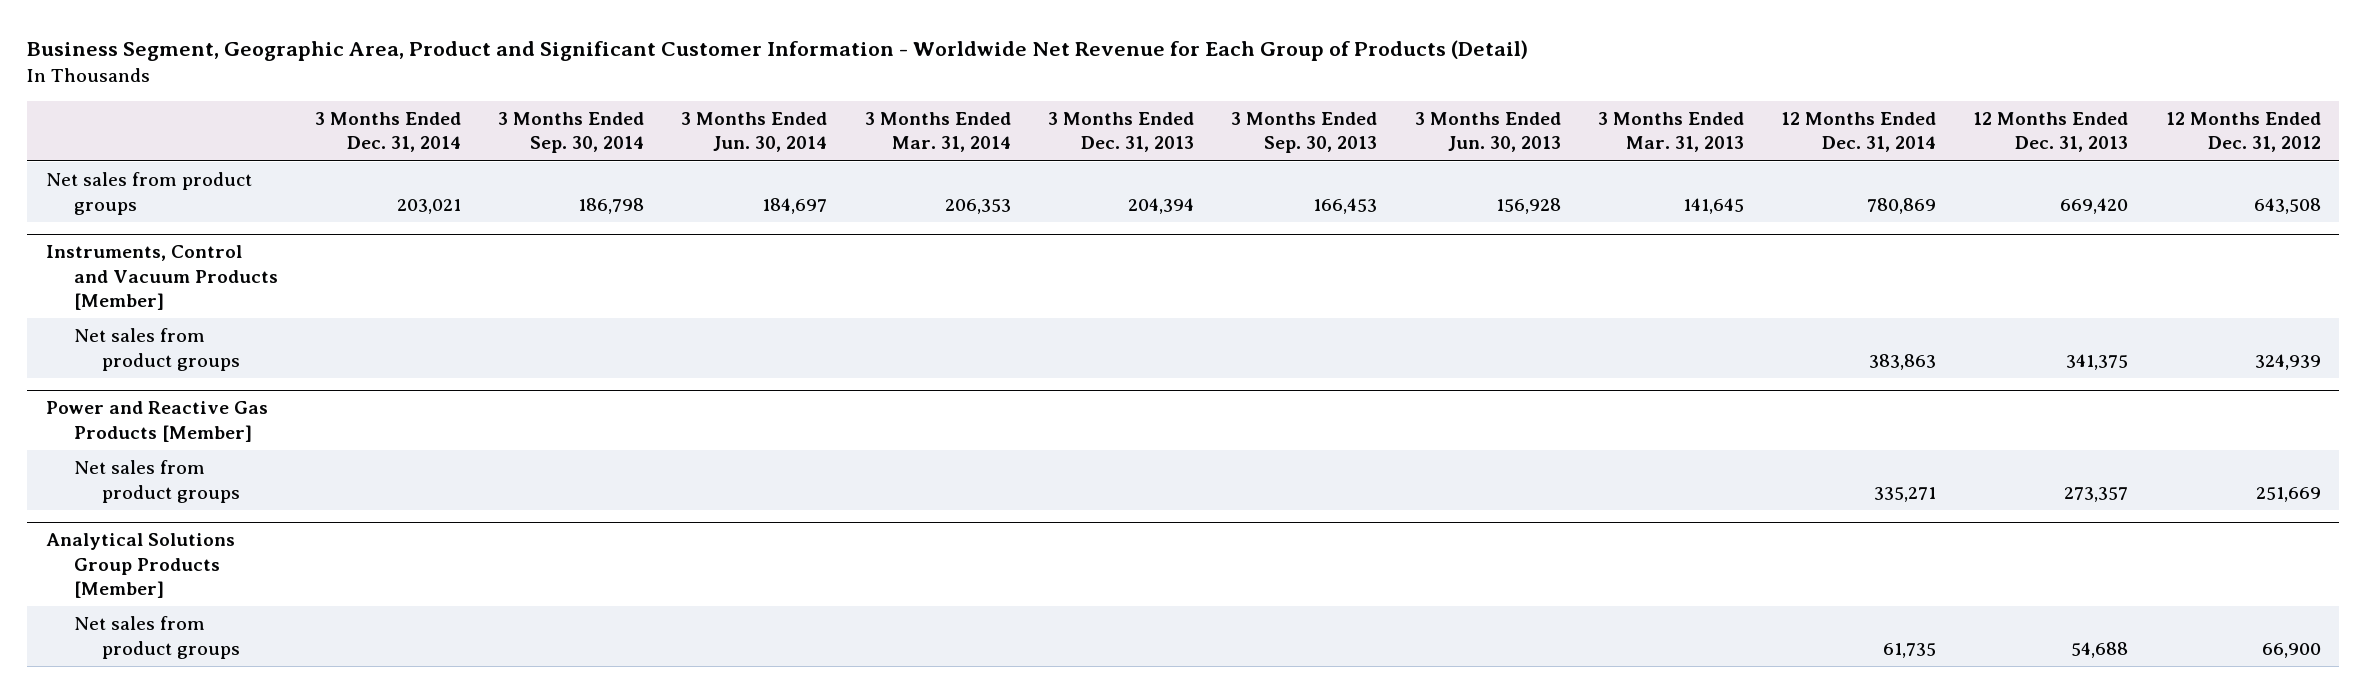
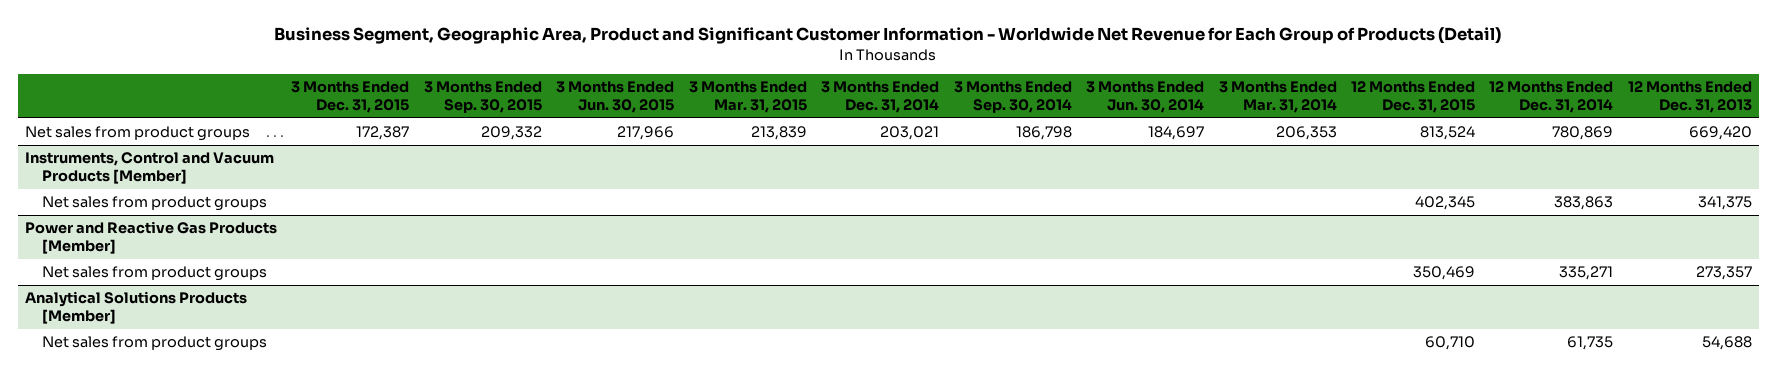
- | 3 Months Ended Dec. 31, 2014 | 3 Months Ended Sep. 30, 2014 | 3 Months Ended Jun. 30, 2014 | 3 Months Ended Mar. 31, 2014 | 3 Months Ended Dec. 31, 2013 | 3 Months Ended Sep. 30, 2013 | 3 Months Ended Jun. 30, 2013 | 3 Months Ended Mar. 31, 2013 | 12 Months Ended Dec. 31, 2014 | 12 Months Ended Dec. 31, 2013 | 12 Months Ended Dec. 31, 2012
+ | 3 Months Ended Dec. 31, 2015 | 3 Months Ended Sep. 30, 2015 | 3 Months Ended Jun. 30, 2015 | 3 Months Ended Mar. 31, 2015 | 3 Months Ended Dec. 31, 2014 | 3 Months Ended Sep. 30, 2014 | 3 Months Ended Jun. 30, 2014 | 3 Months Ended Mar. 31, 2014 | 12 Months Ended Dec. 31, 2015 | 12 Months Ended Dec. 31, 2014 | 12 Months Ended Dec. 31, 2013
- Analytical Solutions Group Products [Member]
+ Analytical Solutions Products [Member]

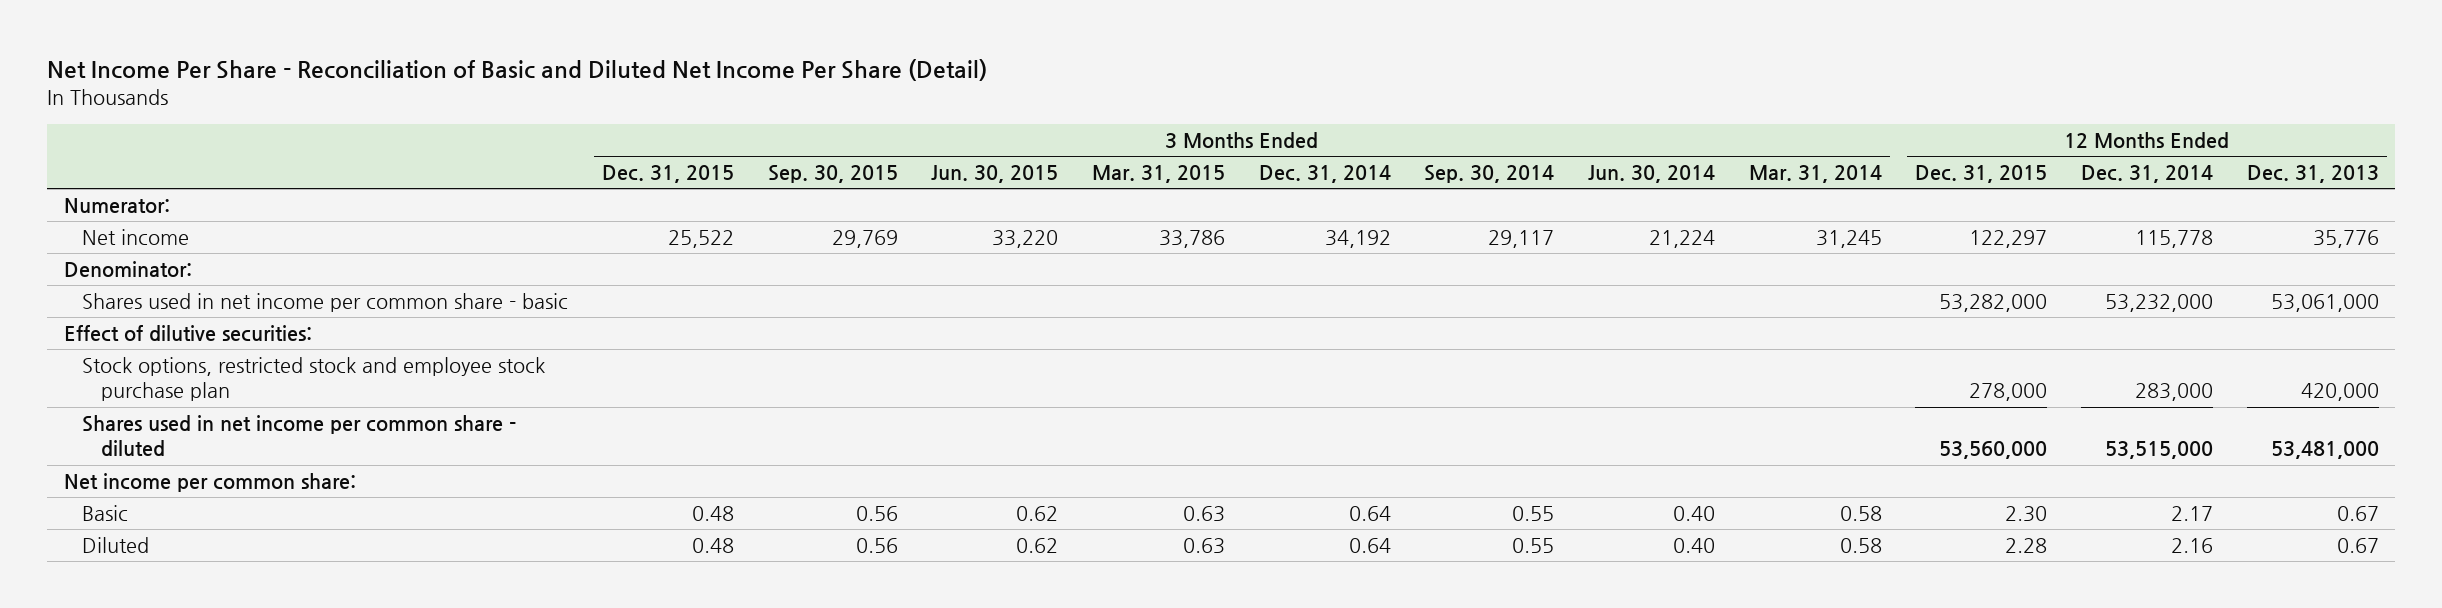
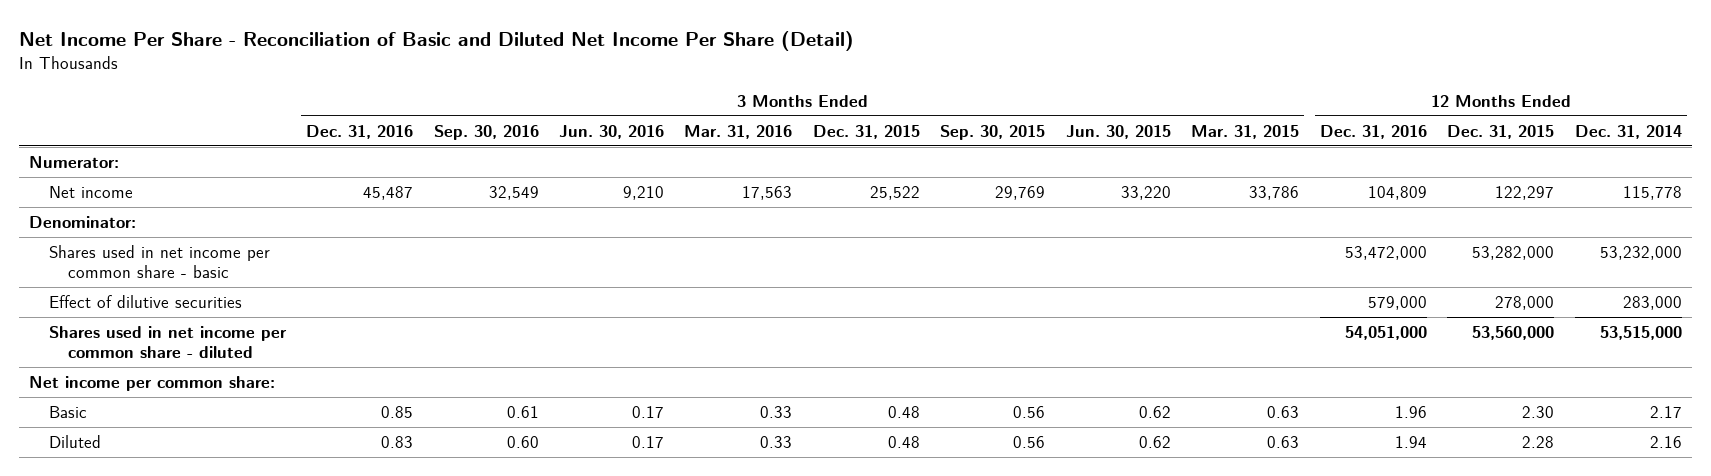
- | 3 Months Ended Dec. 31, 2015 | 3 Months Ended Sep. 30, 2015 | 3 Months Ended Jun. 30, 2015 | 3 Months Ended Mar. 31, 2015 | 3 Months Ended Dec. 31, 2014 | 3 Months Ended Sep. 30, 2014 | 3 Months Ended Jun. 30, 2014 | 3 Months Ended Mar. 31, 2014 | 12 Months Ended Dec. 31, 2015 | 12 Months Ended Dec. 31, 2014 | 12 Months Ended Dec. 31, 2013
+ | 3 Months Ended Dec. 31, 2016 | 3 Months Ended Sep. 30, 2016 | 3 Months Ended Jun. 30, 2016 | 3 Months Ended Mar. 31, 2016 | 3 Months Ended Dec. 31, 2015 | 3 Months Ended Sep. 30, 2015 | 3 Months Ended Jun. 30, 2015 | 3 Months Ended Mar. 31, 2015 | 12 Months Ended Dec. 31, 2016 | 12 Months Ended Dec. 31, 2015 | 12 Months Ended Dec. 31, 2014
- Effect of dilutive securities:
- Stock options, restricted stock and employee stock purchase plan | | | | | | | | | 278,000 | 283,000 | 420,000
+ Effect of dilutive securities | | | | | | | | | 579,000 | 278,000 | 283,000

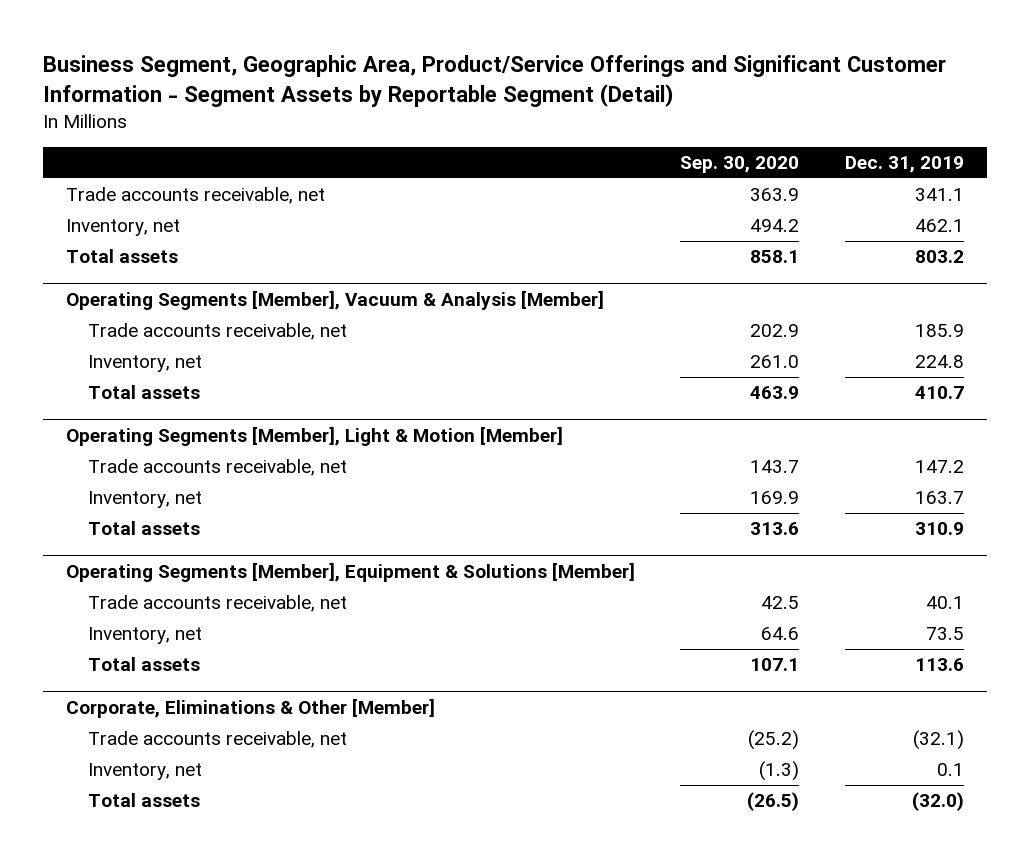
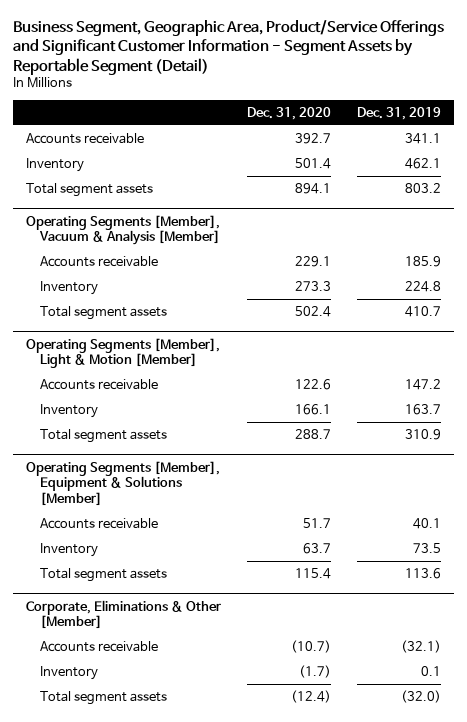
- | Sep. 30, 2020 | Dec. 31, 2019
+ | Dec. 31, 2020 | Dec. 31, 2019
- Trade accounts receivable, net | 363.9 | 341.1
- Inventory, net | 494.2 | 462.1
- Total assets | 858.1 | 803.2
+ Accounts receivable | 392.7 | 341.1
+ Inventory | 501.4 | 462.1
+ Total segment assets | 894.1 | 803.2
@ Operating Segments [Member], Vacuum & Analysis [Member]
- Trade accounts receivable, net | 202.9 | 185.9
- Inventory, net | 261.0 | 224.8
- Total assets | 463.9 | 410.7
+ Accounts receivable | 229.1 | 185.9
+ Inventory | 273.3 | 224.8
+ Total segment assets | 502.4 | 410.7
@ Operating Segments [Member], Light & Motion [Member]
- Trade accounts receivable, net | 143.7 | 147.2
- Inventory, net | 169.9 | 163.7
- Total assets | 313.6 | 310.9
+ Accounts receivable | 122.6 | 147.2
+ Inventory | 166.1 | 163.7
+ Total segment assets | 288.7 | 310.9
@ Operating Segments [Member], Equipment & Solutions [Member]
- Trade accounts receivable, net | 42.5 | 40.1
- Inventory, net | 64.6 | 73.5
- Total assets | 107.1 | 113.6
+ Accounts receivable | 51.7 | 40.1
+ Inventory | 63.7 | 73.5
+ Total segment assets | 115.4 | 113.6
@ Corporate, Eliminations & Other [Member]
- Trade accounts receivable, net | (25.2) | (32.1)
- Inventory, net | (1.3) | 0.1
- Total assets | (26.5) | (32.0)
+ Accounts receivable | (10.7) | (32.1)
+ Inventory | (1.7) | 0.1
+ Total segment assets | (12.4) | (32.0)

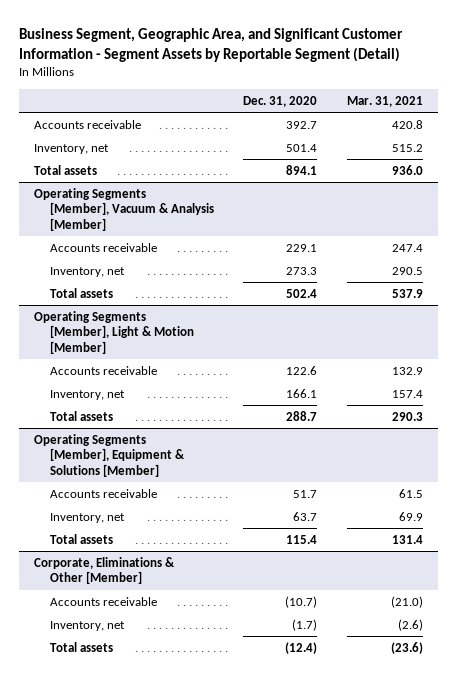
- Business Segment, Geographic Area, Product/Service Offerings and Significant Customer Information - Segment Assets by Reportable Segment (Detail)
+ Business Segment, Geographic Area, and Significant Customer Information - Segment Assets by Reportable Segment (Detail)
- | Dec. 31, 2020 | Dec. 31, 2019
+ | Dec. 31, 2020 | Mar. 31, 2021
- Inventory | 501.4 | 462.1
- Total segment assets | 894.1 | 803.2
+ Inventory, net | 501.4 | 515.2
+ Total assets | 894.1 | 936.0
@ Operating Segments [Member], Vacuum & Analysis [Member]
- Inventory | 273.3 | 224.8
- Total segment assets | 502.4 | 410.7
+ Inventory, net | 273.3 | 290.5
+ Total assets | 502.4 | 537.9
@ Operating Segments [Member], Light & Motion [Member]
- Inventory | 166.1 | 163.7
- Total segment assets | 288.7 | 310.9
+ Inventory, net | 166.1 | 157.4
+ Total assets | 288.7 | 290.3
@ Operating Segments [Member], Equipment & Solutions [Member]
- Inventory | 63.7 | 73.5
- Total segment assets | 115.4 | 113.6
+ Inventory, net | 63.7 | 69.9
+ Total assets | 115.4 | 131.4
@ Corporate, Eliminations & Other [Member]
- Inventory | (1.7) | 0.1
- Total segment assets | (12.4) | (32.0)
+ Inventory, net | (1.7) | (2.6)
+ Total assets | (12.4) | (23.6)

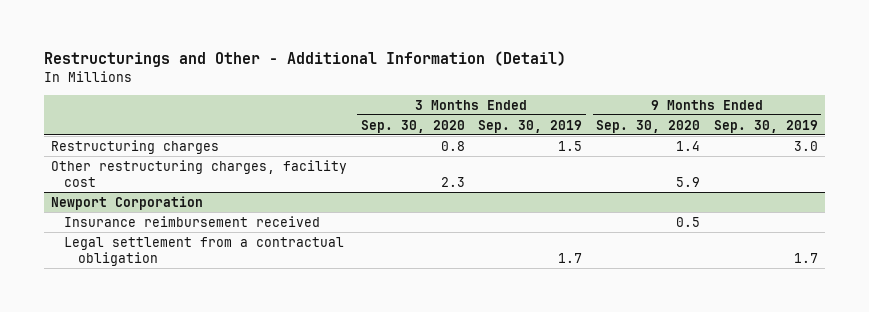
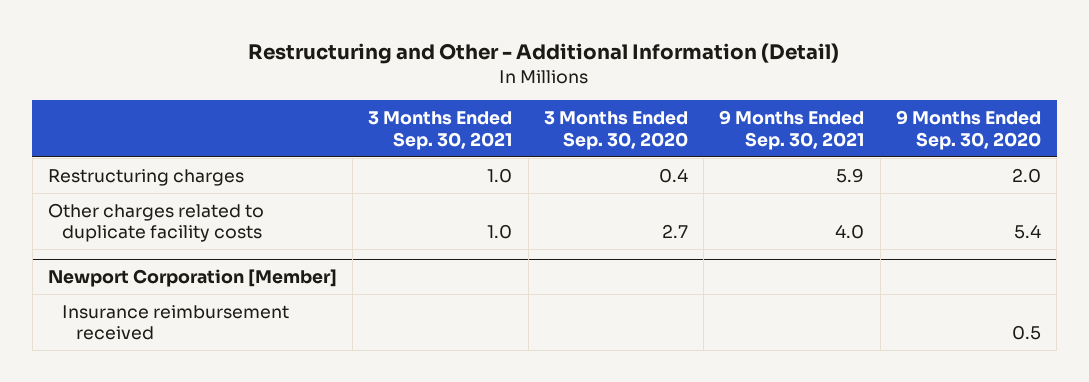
- Restructurings and Other - Additional Information (Detail)
+ Restructuring and Other - Additional Information (Detail)
- | 3 Months Ended Sep. 30, 2020 | 3 Months Ended Sep. 30, 2019 | 9 Months Ended Sep. 30, 2020 | 9 Months Ended Sep. 30, 2019
+ | 3 Months Ended Sep. 30, 2021 | 3 Months Ended Sep. 30, 2020 | 9 Months Ended Sep. 30, 2021 | 9 Months Ended Sep. 30, 2020
- Restructuring charges | 0.8 | 1.5 | 1.4 | 3.0
- Other restructuring charges, facility cost | 2.3 | | 5.9 |
- Newport Corporation
+ Restructuring charges | 1.0 | 0.4 | 5.9 | 2.0
+ Other charges related to duplicate facility costs | 1.0 | 2.7 | 4.0 | 5.4
+ Newport Corporation [Member]
- Legal settlement from a contractual obligation | | 1.7 | | 1.7

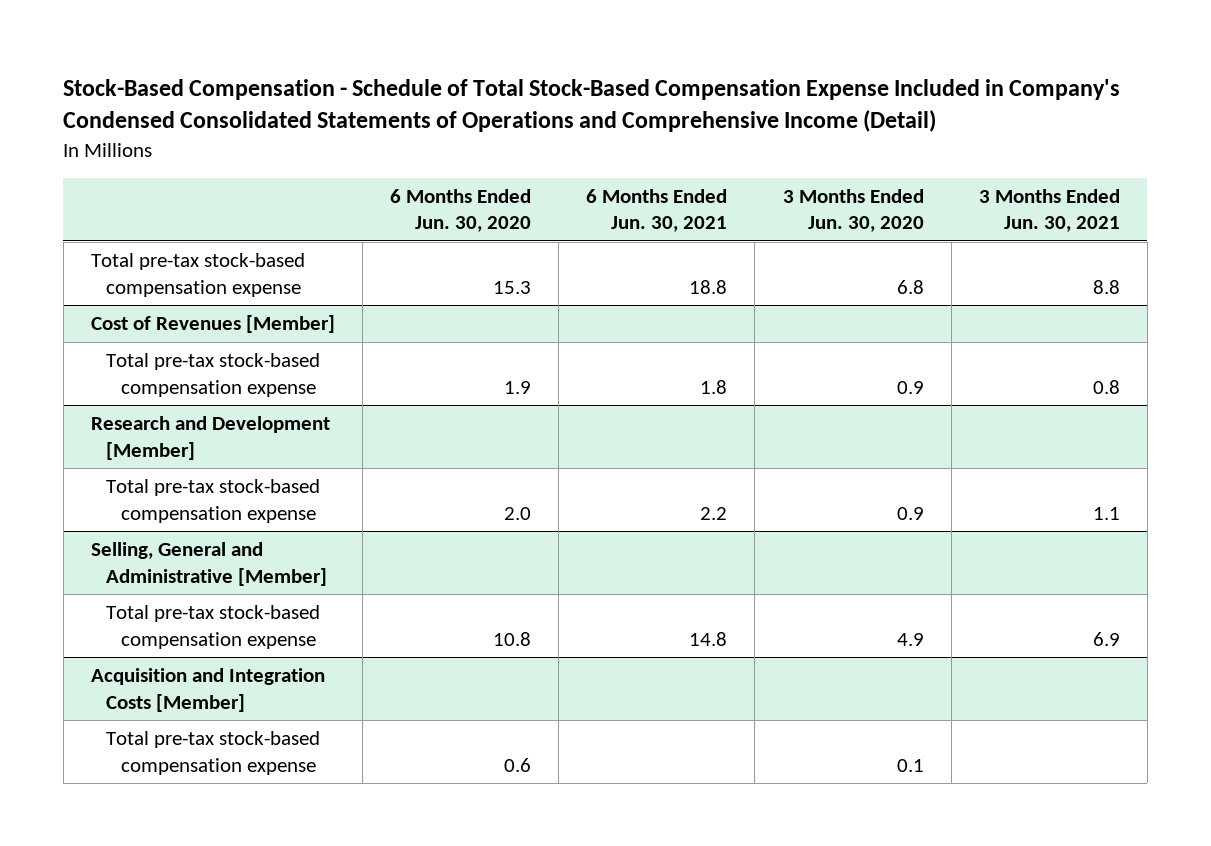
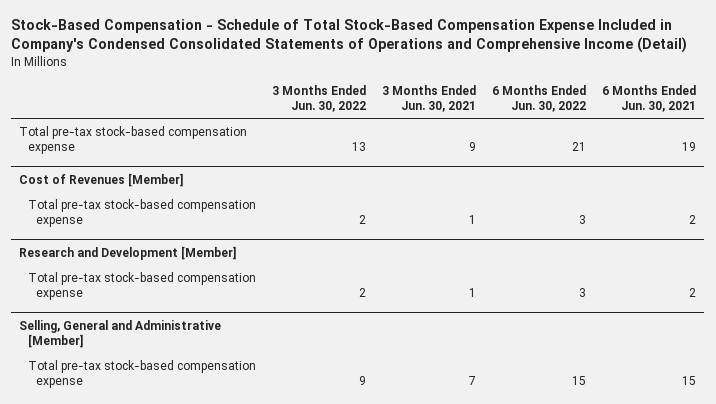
- | 6 Months Ended Jun. 30, 2020 | 6 Months Ended Jun. 30, 2021 | 3 Months Ended Jun. 30, 2020 | 3 Months Ended Jun. 30, 2021
+ | 3 Months Ended Jun. 30, 2022 | 3 Months Ended Jun. 30, 2021 | 6 Months Ended Jun. 30, 2022 | 6 Months Ended Jun. 30, 2021
- Total pre-tax stock-based compensation expense | 15.3 | 18.8 | 6.8 | 8.8
+ Total pre-tax stock-based compensation expense | 13 | 9 | 21 | 19
@ Cost of Revenues [Member]
- Total pre-tax stock-based compensation expense | 1.9 | 1.8 | 0.9 | 0.8
+ Total pre-tax stock-based compensation expense | 2 | 1 | 3 | 2
@ Research and Development [Member]
- Total pre-tax stock-based compensation expense | 2.0 | 2.2 | 0.9 | 1.1
+ Total pre-tax stock-based compensation expense | 2 | 1 | 3 | 2
@ Selling, General and Administrative [Member]
- Total pre-tax stock-based compensation expense | 10.8 | 14.8 | 4.9 | 6.9
- Acquisition and Integration Costs [Member]
- Total pre-tax stock-based compensation expense | 0.6 | | 0.1 |
@ Selling, General and Administrative [Member]
+ Total pre-tax stock-based compensation expense | 9 | 7 | 15 | 15

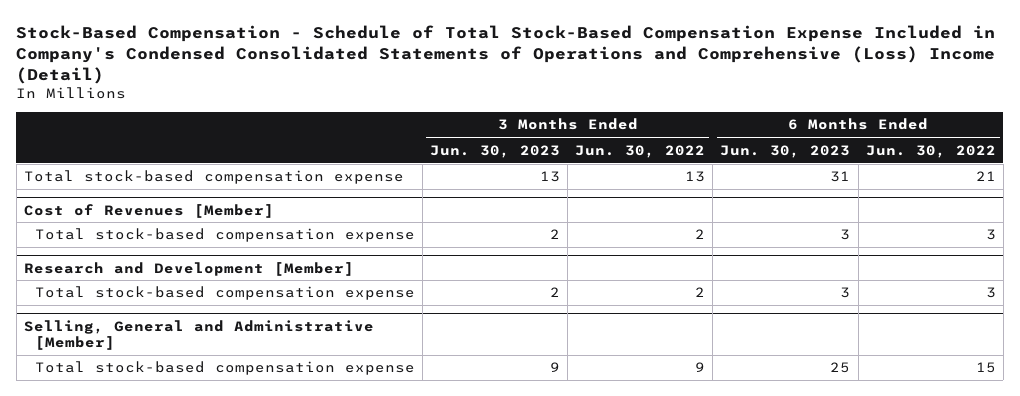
- Stock-Based Compensation - Schedule of Total Stock-Based Compensation Expense Included in Company's Condensed Consolidated Statements of Operations and Comprehensive Income (Detail)
+ Stock-Based Compensation - Schedule of Total Stock-Based Compensation Expense Included in Company's Condensed Consolidated Statements of Operations and Comprehensive (Loss) Income (Detail)
- | 3 Months Ended Jun. 30, 2022 | 3 Months Ended Jun. 30, 2021 | 6 Months Ended Jun. 30, 2022 | 6 Months Ended Jun. 30, 2021
+ | 3 Months Ended Jun. 30, 2023 | 3 Months Ended Jun. 30, 2022 | 6 Months Ended Jun. 30, 2023 | 6 Months Ended Jun. 30, 2022
- Total pre-tax stock-based compensation expense | 13 | 9 | 21 | 19
+ Total stock-based compensation expense | 13 | 13 | 31 | 21
@ Cost of Revenues [Member]
- Total pre-tax stock-based compensation expense | 2 | 1 | 3 | 2
+ Total stock-based compensation expense | 2 | 2 | 3 | 3
@ Research and Development [Member]
- Total pre-tax stock-based compensation expense | 2 | 1 | 3 | 2
+ Total stock-based compensation expense | 2 | 2 | 3 | 3
@ Selling, General and Administrative [Member]
- Total pre-tax stock-based compensation expense | 9 | 7 | 15 | 15
+ Total stock-based compensation expense | 9 | 9 | 25 | 15

